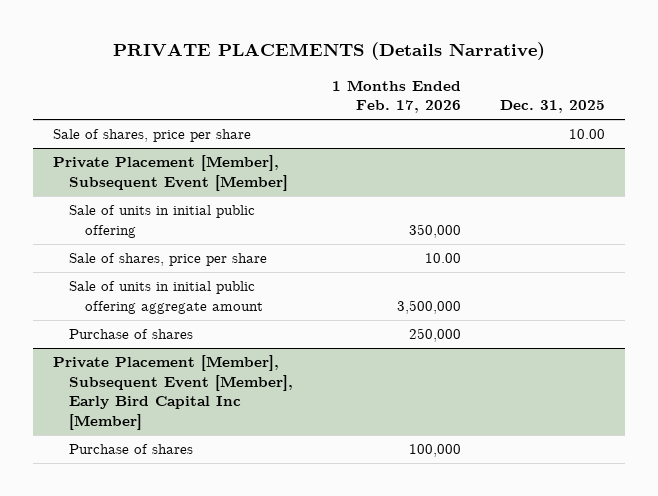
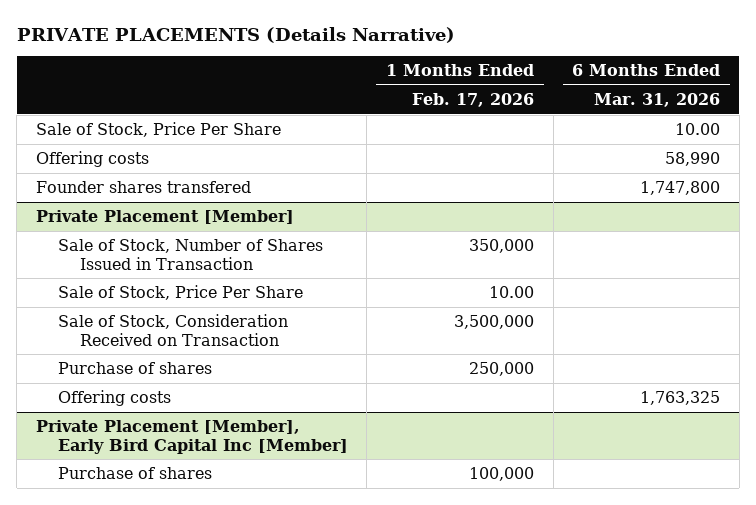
- | 1 Months Ended Feb. 17, 2026 | Dec. 31, 2025
+ | 1 Months Ended Feb. 17, 2026 | 6 Months Ended Mar. 31, 2026
- Sale of shares, price per share | | 10.00
- Private Placement [Member], Subsequent Event [Member]
- Sale of units in initial public offering | 350,000 |
- Sale of shares, price per share | 10.00 |
- Sale of units in initial public offering aggregate amount | 3,500,000 |
+ Sale of Stock, Price Per Share | | 10.00
+ Offering costs | | 58,990
+ Founder shares transfered | | 1,747,800
+ Private Placement [Member]
+ Sale of Stock, Number of Shares Issued in Transaction | 350,000 |
+ Sale of Stock, Price Per Share | 10.00 |
+ Sale of Stock, Consideration Received on Transaction | 3,500,000 |
- Private Placement [Member], Subsequent Event [Member], Early Bird Capital Inc [Member]
+ Offering costs | | 1,763,325
+ Private Placement [Member], Early Bird Capital Inc [Member]

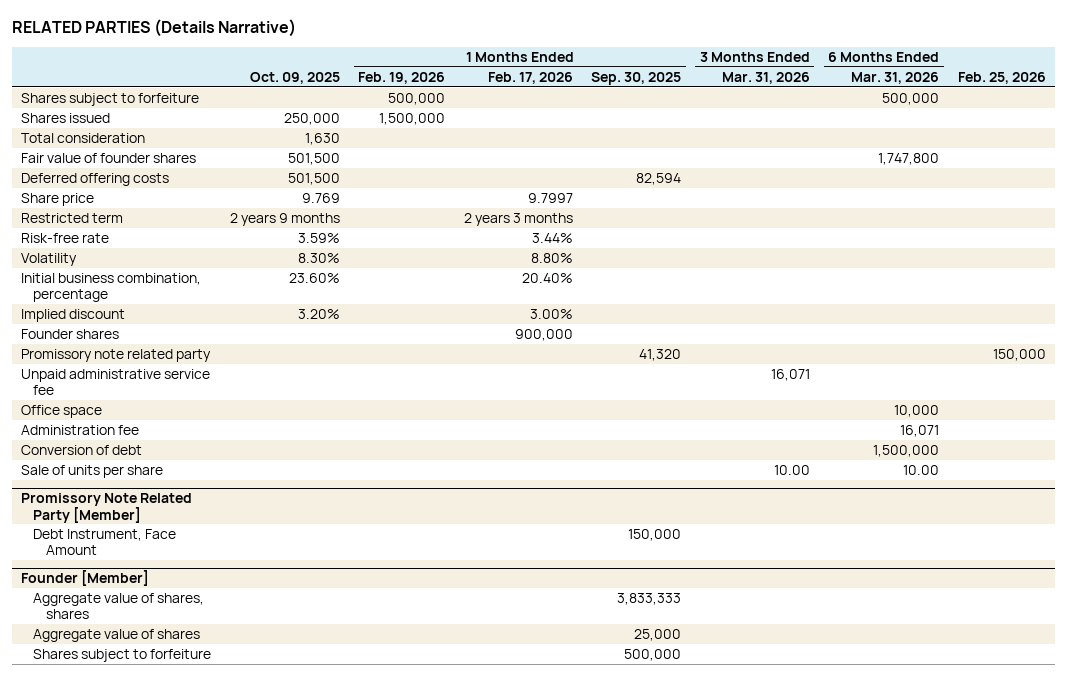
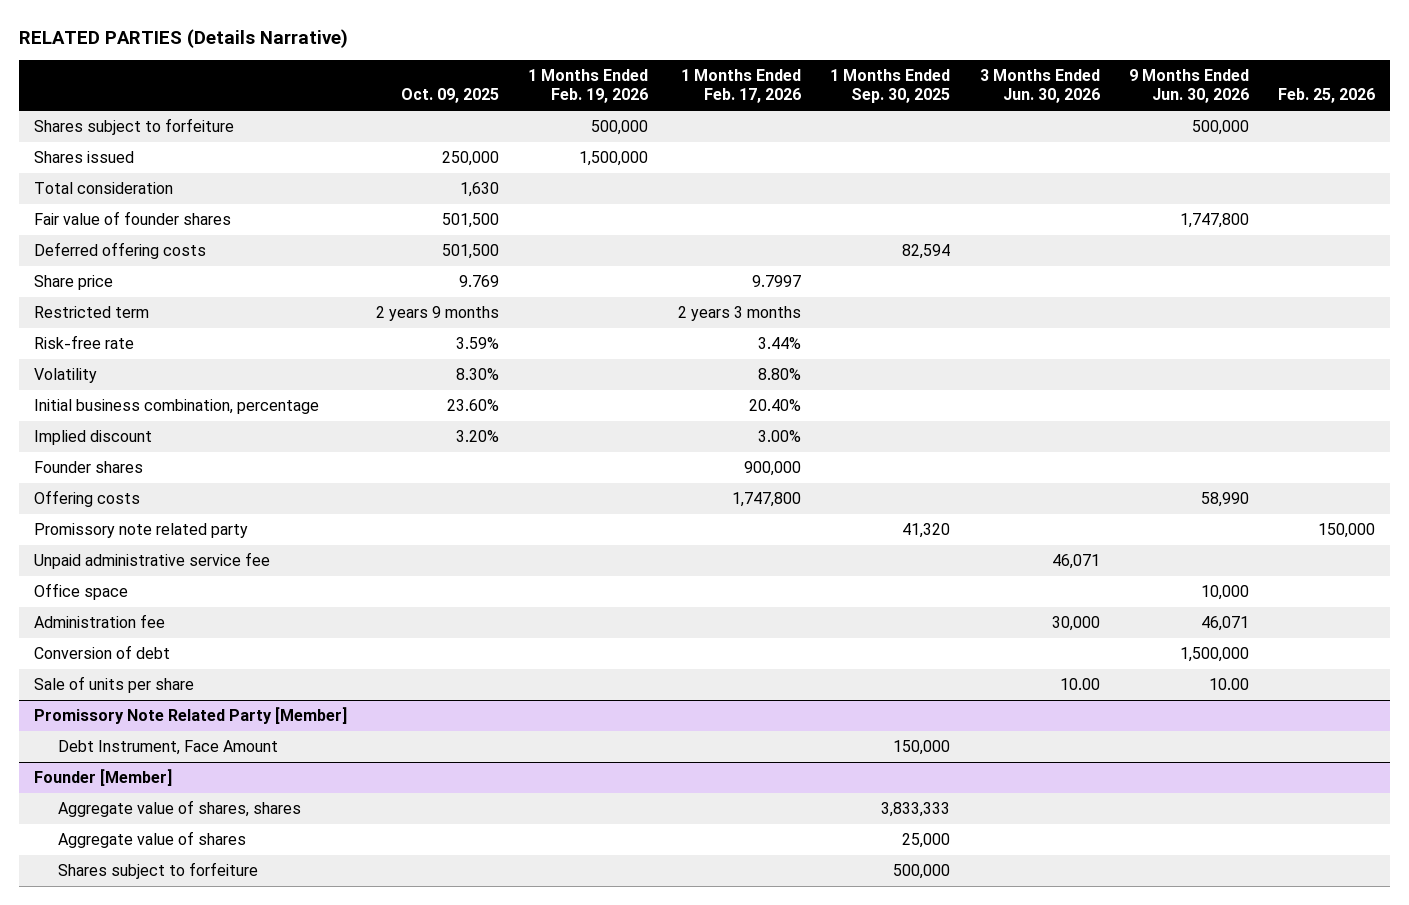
- | Oct. 09, 2025 | 1 Months Ended Feb. 19, 2026 | 1 Months Ended Feb. 17, 2026 | 1 Months Ended Sep. 30, 2025 | 3 Months Ended Mar. 31, 2026 | 6 Months Ended Mar. 31, 2026 | Feb. 25, 2026
+ | Oct. 09, 2025 | 1 Months Ended Feb. 19, 2026 | 1 Months Ended Feb. 17, 2026 | 1 Months Ended Sep. 30, 2025 | 3 Months Ended Jun. 30, 2026 | 9 Months Ended Jun. 30, 2026 | Feb. 25, 2026
+ Offering costs | | | 1,747,800 | | | 58,990 |

